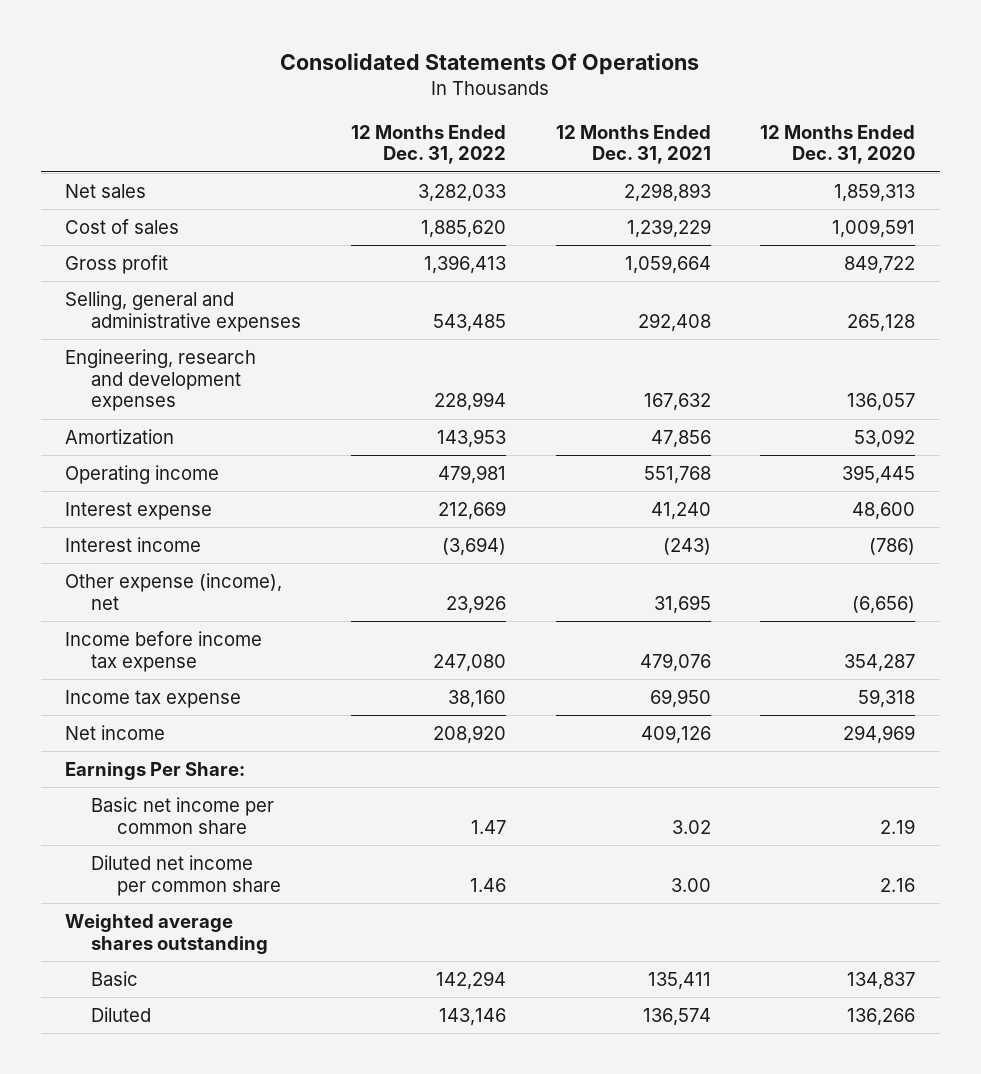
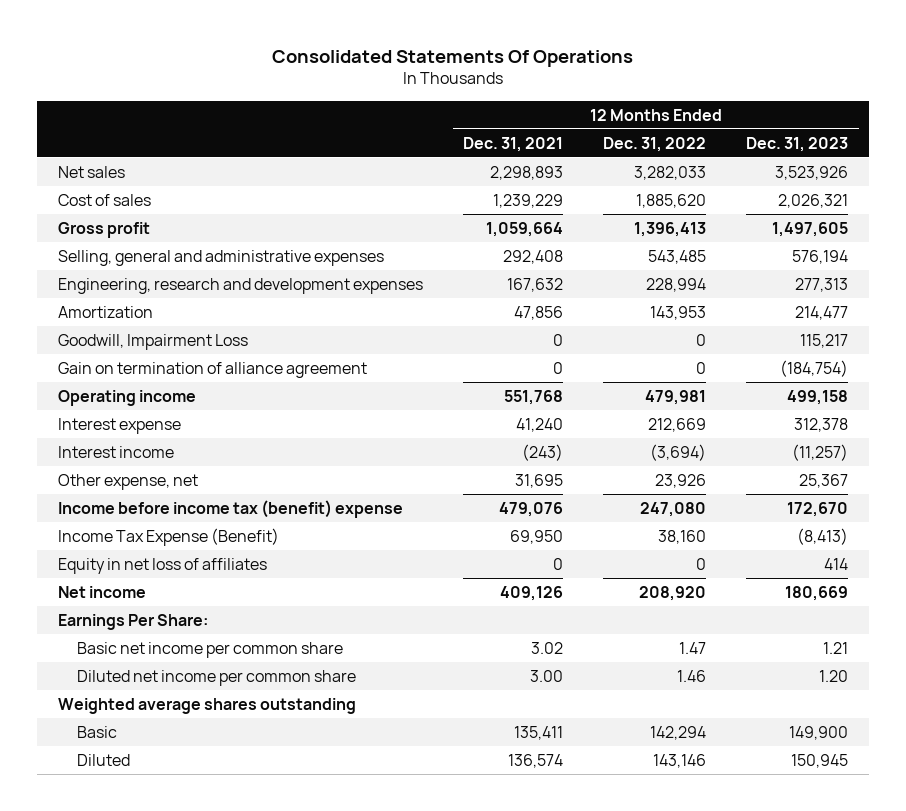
- | 12 Months Ended Dec. 31, 2022 | 12 Months Ended Dec. 31, 2021 | 12 Months Ended Dec. 31, 2020
+ | 12 Months Ended Dec. 31, 2021 | 12 Months Ended Dec. 31, 2022 | 12 Months Ended Dec. 31, 2023
+ Goodwill, Impairment Loss | 0 | 0 | 115,217
+ Gain on termination of alliance agreement | 0 | 0 | (184,754)
- Other expense (income), net | 23,926 | 31,695 | (6,656)
- Income before income tax expense | 247,080 | 479,076 | 354,287
- Income tax expense | 38,160 | 69,950 | 59,318
+ Other expense, net | 31,695 | 23,926 | 25,367
+ Income before income tax (benefit) expense | 479,076 | 247,080 | 172,670
+ Income Tax Expense (Benefit) | 69,950 | 38,160 | (8,413)
+ Equity in net loss of affiliates | 0 | 0 | 414

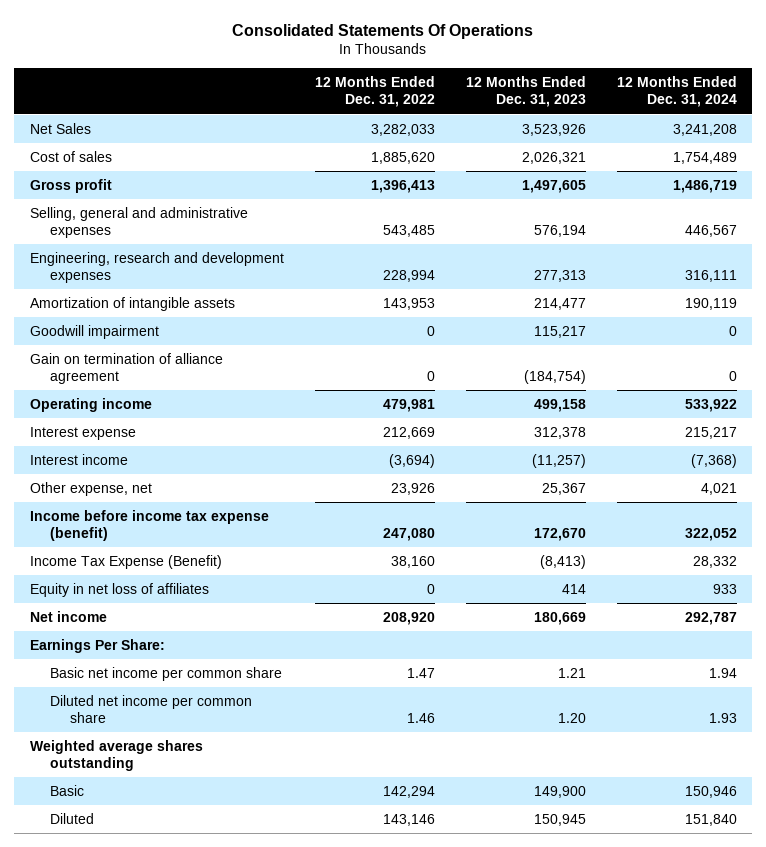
- | 12 Months Ended Dec. 31, 2021 | 12 Months Ended Dec. 31, 2022 | 12 Months Ended Dec. 31, 2023
+ | 12 Months Ended Dec. 31, 2022 | 12 Months Ended Dec. 31, 2023 | 12 Months Ended Dec. 31, 2024
- Net sales | 2,298,893 | 3,282,033 | 3,523,926
+ Net Sales | 3,282,033 | 3,523,926 | 3,241,208
- Amortization | 47,856 | 143,953 | 214,477
- Goodwill, Impairment Loss | 0 | 0 | 115,217
+ Amortization of intangible assets | 143,953 | 214,477 | 190,119
+ Goodwill impairment | 0 | 115,217 | 0
- Income before income tax (benefit) expense | 479,076 | 247,080 | 172,670
+ Income before income tax expense (benefit) | 247,080 | 172,670 | 322,052

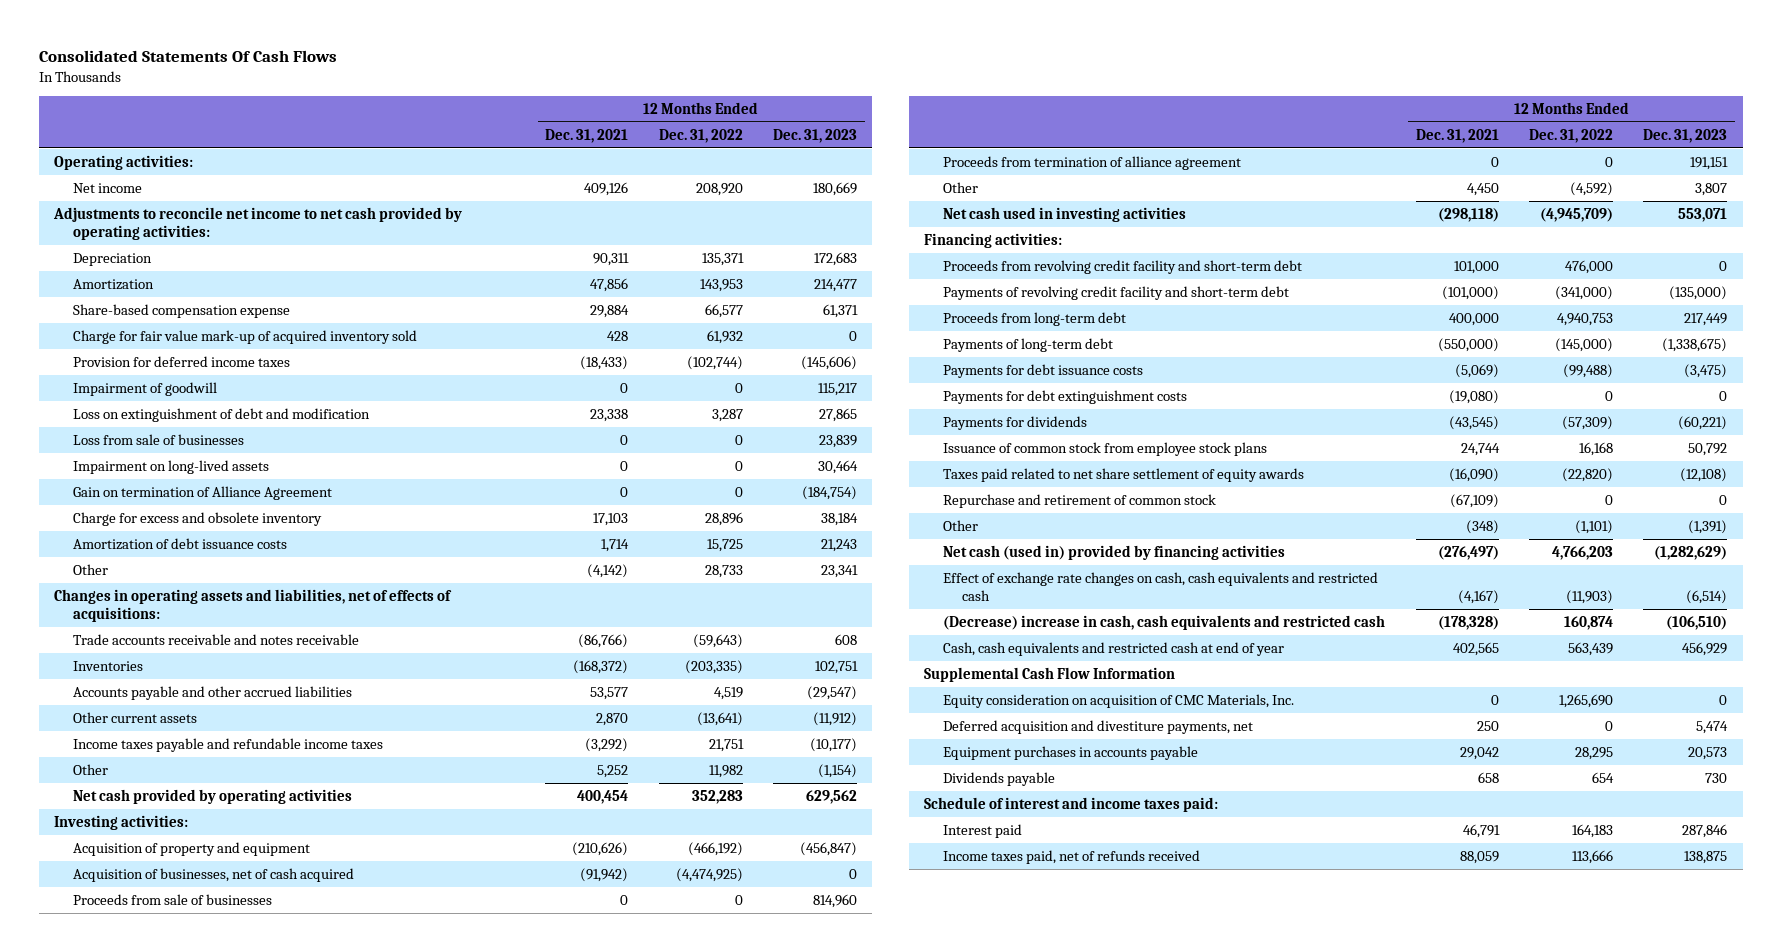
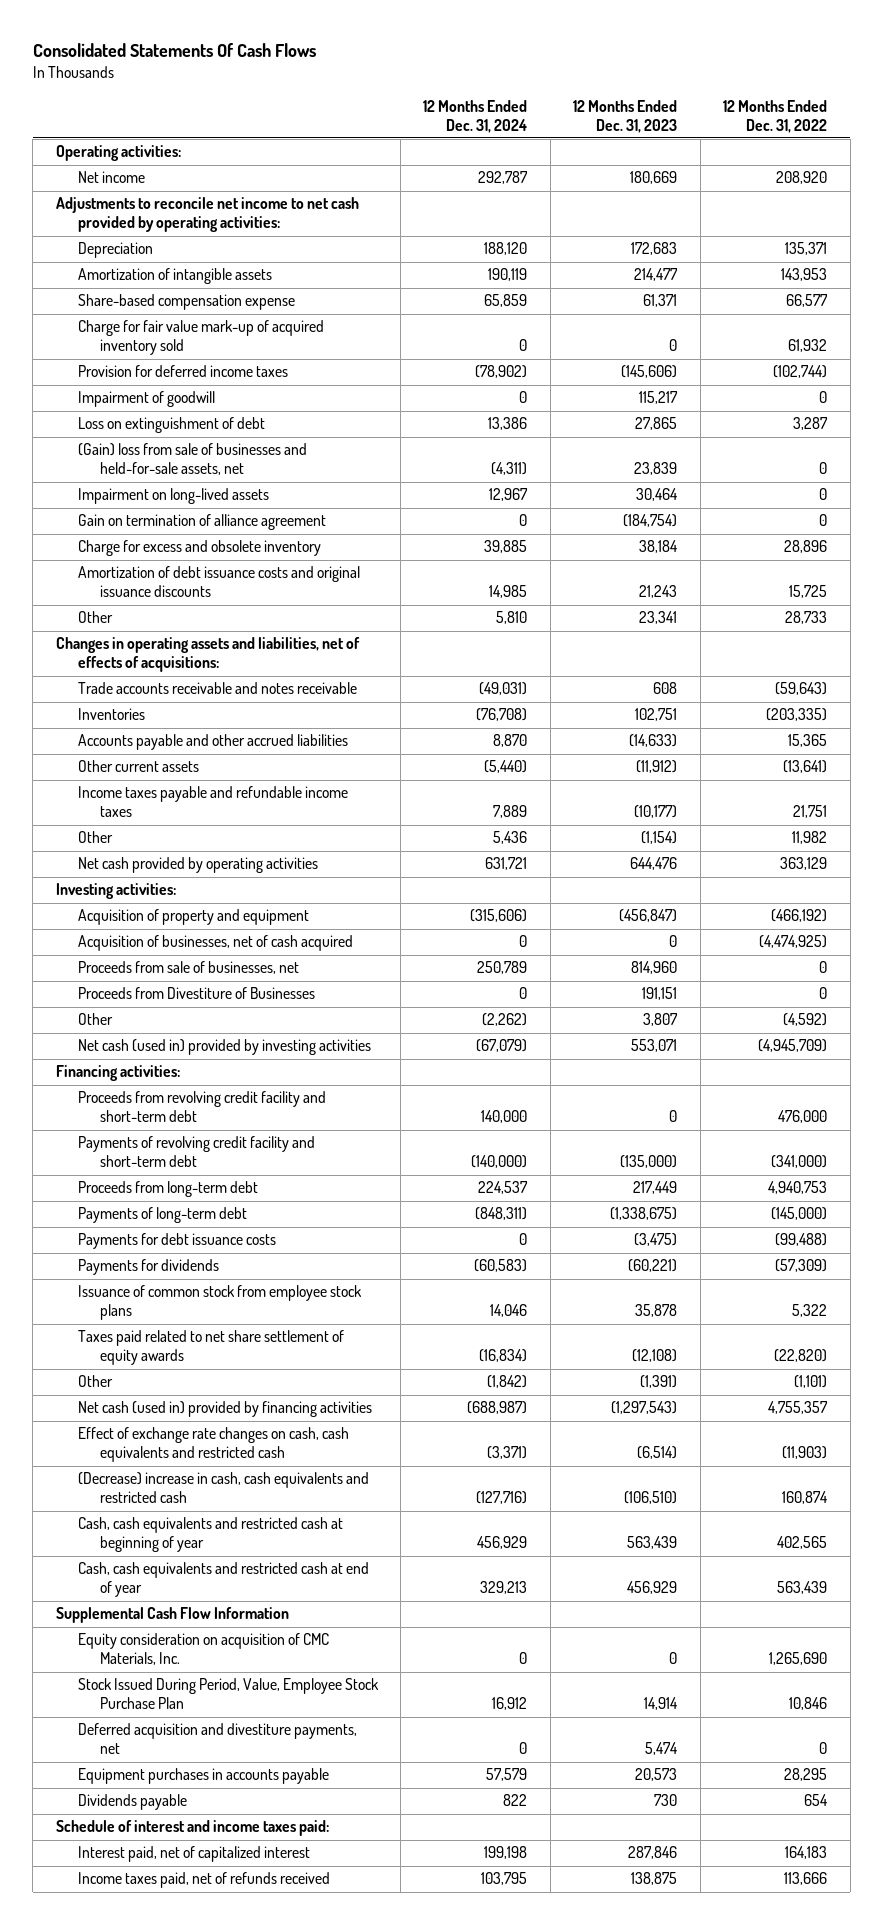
- | 12 Months Ended Dec. 31, 2021 | 12 Months Ended Dec. 31, 2022 | 12 Months Ended Dec. 31, 2023
+ | 12 Months Ended Dec. 31, 2024 | 12 Months Ended Dec. 31, 2023 | 12 Months Ended Dec. 31, 2022
- Amortization | 47,856 | 143,953 | 214,477
+ Amortization of intangible assets | 190,119 | 214,477 | 143,953
- Loss on extinguishment of debt and modification | 23,338 | 3,287 | 27,865
- Loss from sale of businesses | 0 | 0 | 23,839
+ Loss on extinguishment of debt | 13,386 | 27,865 | 3,287
+ (Gain) loss from sale of businesses and held-for-sale assets, net | (4,311) | 23,839 | 0
- Gain on termination of Alliance Agreement | 0 | 0 | (184,754)
+ Gain on termination of alliance agreement | 0 | (184,754) | 0
- Amortization of debt issuance costs | 1,714 | 15,725 | 21,243
+ Amortization of debt issuance costs and original issuance discounts | 14,985 | 21,243 | 15,725
- Accounts payable and other accrued liabilities | 53,577 | 4,519 | (29,547)
+ Accounts payable and other accrued liabilities | 8,870 | (14,633) | 15,365
- Net cash provided by operating activities | 400,454 | 352,283 | 629,562
+ Net cash provided by operating activities | 631,721 | 644,476 | 363,129
- Proceeds from sale of businesses | 0 | 0 | 814,960
- Proceeds from termination of alliance agreement | 0 | 0 | 191,151
+ Proceeds from sale of businesses, net | 250,789 | 814,960 | 0
+ Proceeds from Divestiture of Businesses | 0 | 191,151 | 0
- Net cash used in investing activities | (298,118) | (4,945,709) | 553,071
+ Net cash (used in) provided by investing activities | (67,079) | 553,071 | (4,945,709)
- Payments for debt extinguishment costs | (19,080) | 0 | 0
- Issuance of common stock from employee stock plans | 24,744 | 16,168 | 50,792
+ Issuance of common stock from employee stock plans | 14,046 | 35,878 | 5,322
- Repurchase and retirement of common stock | (67,109) | 0 | 0
- Net cash (used in) provided by financing activities | (276,497) | 4,766,203 | (1,282,629)
+ Net cash (used in) provided by financing activities | (688,987) | (1,297,543) | 4,755,357
+ Cash, cash equivalents and restricted cash at beginning of year | 456,929 | 563,439 | 402,565
+ Stock Issued During Period, Value, Employee Stock Purchase Plan | 16,912 | 14,914 | 10,846
- Interest paid | 46,791 | 164,183 | 287,846
+ Interest paid, net of capitalized interest | 199,198 | 287,846 | 164,183

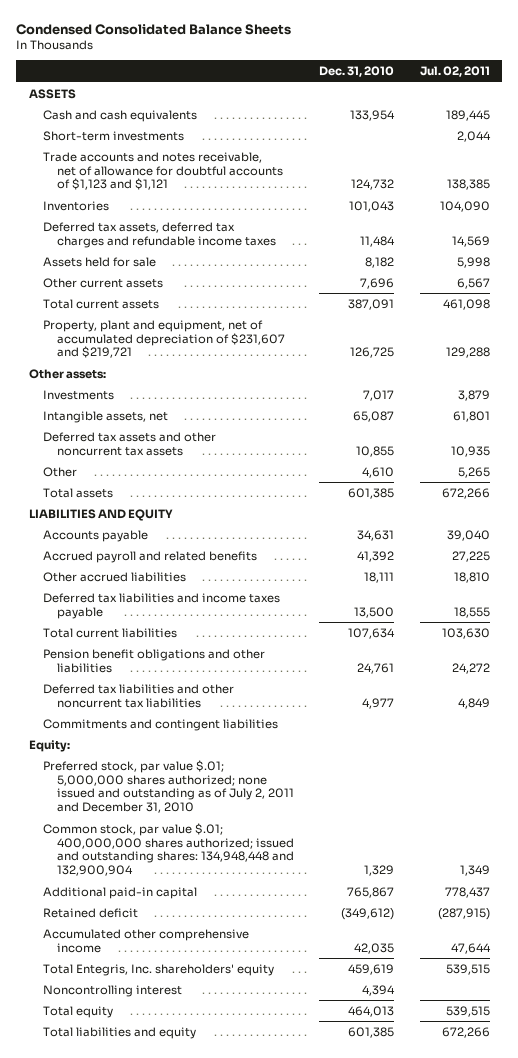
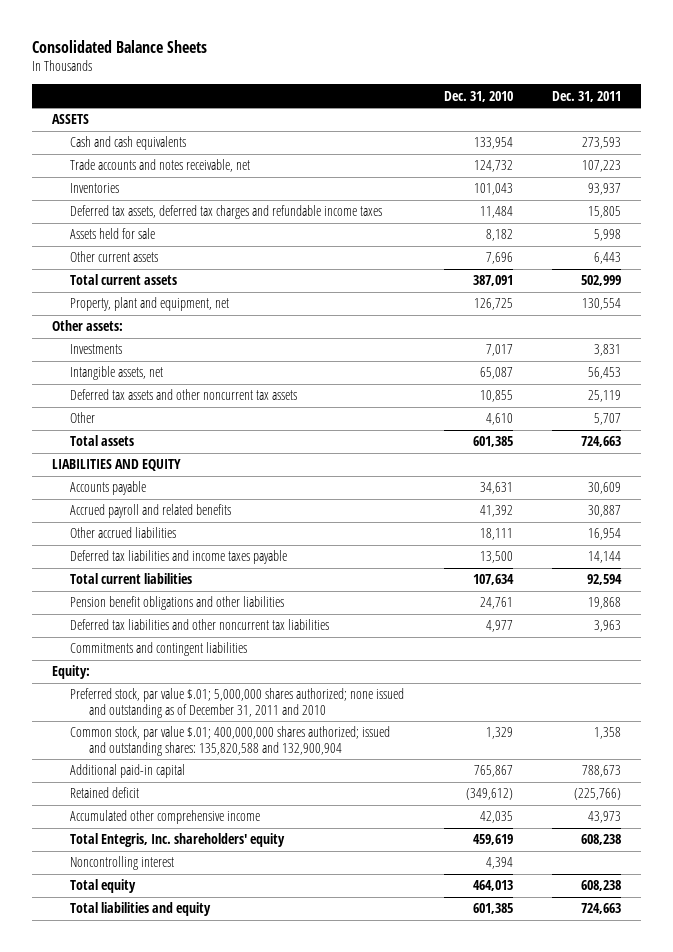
- Condensed Consolidated Balance Sheets
+ Consolidated Balance Sheets
- | Dec. 31, 2010 | Jul. 02, 2011
+ | Dec. 31, 2010 | Dec. 31, 2011
- Short-term investments | | 2,044
- Trade accounts and notes receivable, net of allowance for doubtful accounts of $1,123 and $1,121 | 124,732 | 138,385
+ Trade accounts and notes receivable, net | 124,732 | 107,223
- Property, plant and equipment, net of accumulated depreciation of $231,607 and $219,721 | 126,725 | 129,288
+ Property, plant and equipment, net | 126,725 | 130,554
- Preferred stock, par value $.01; 5,000,000 shares authorized; none issued and outstanding as of July 2, 2011 and December 31, 2010
- Common stock, par value $.01; 400,000,000 shares authorized; issued and outstanding shares: 134,948,448 and 132,900,904 | 1,329 | 1,349
+ Preferred stock, par value $.01; 5,000,000 shares authorized; none issued and outstanding as of December 31, 2011 and 2010
+ Common stock, par value $.01; 400,000,000 shares authorized; issued and outstanding shares: 135,820,588 and 132,900,904 | 1,329 | 1,358

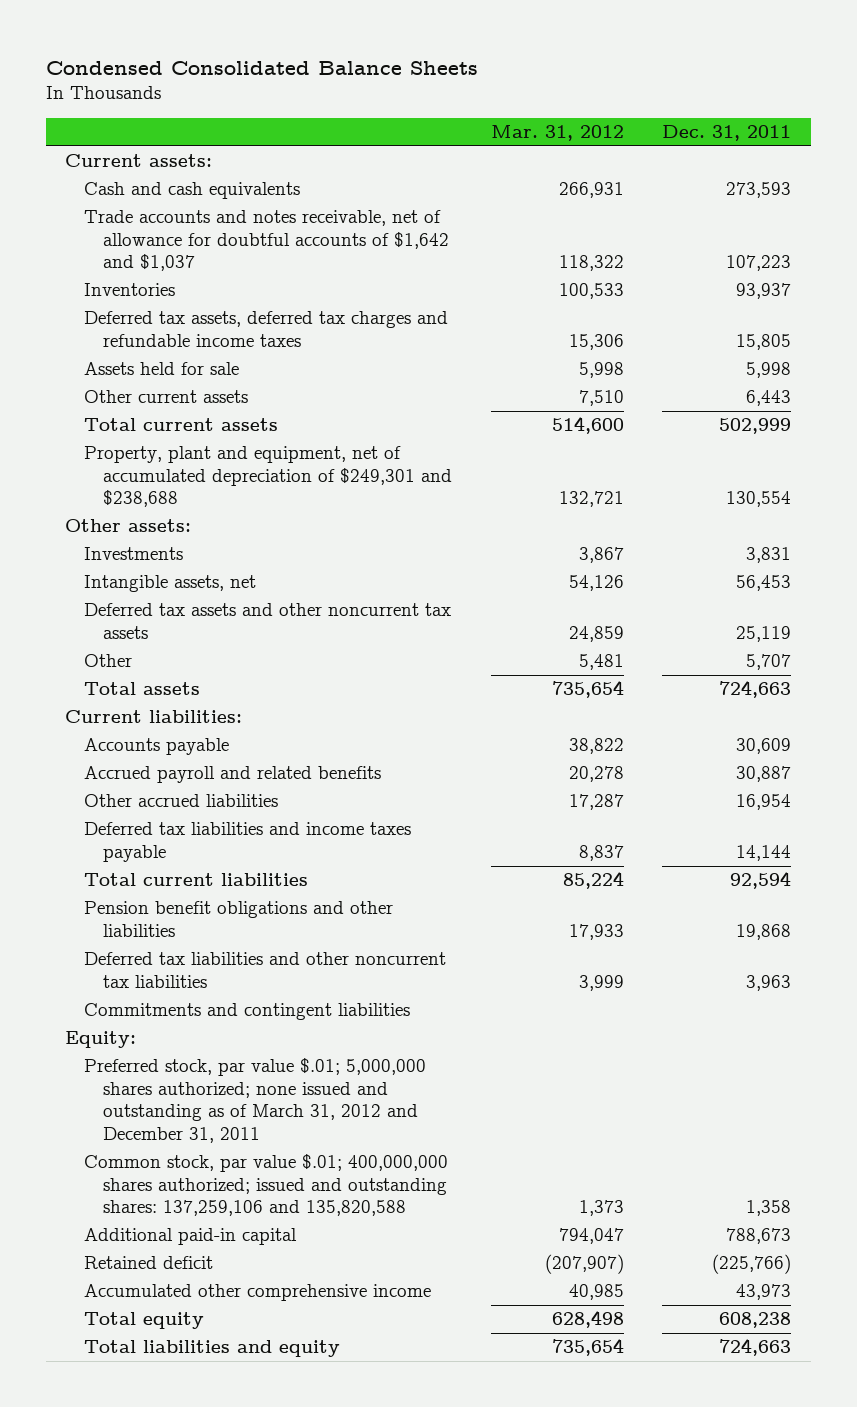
- Consolidated Balance Sheets
+ Condensed Consolidated Balance Sheets
- | Dec. 31, 2010 | Dec. 31, 2011
+ | Mar. 31, 2012 | Dec. 31, 2011
- ASSETS
+ Current assets:
- Trade accounts and notes receivable, net | 124,732 | 107,223
+ Trade accounts and notes receivable, net of allowance for doubtful accounts of $1,642 and $1,037 | 118,322 | 107,223
- Property, plant and equipment, net | 126,725 | 130,554
+ Property, plant and equipment, net of accumulated depreciation of $249,301 and $238,688 | 132,721 | 130,554
- LIABILITIES AND EQUITY
+ Current liabilities:
- Preferred stock, par value $.01; 5,000,000 shares authorized; none issued and outstanding as of December 31, 2011 and 2010
- Common stock, par value $.01; 400,000,000 shares authorized; issued and outstanding shares: 135,820,588 and 132,900,904 | 1,329 | 1,358
+ Preferred stock, par value $.01; 5,000,000 shares authorized; none issued and outstanding as of March 31, 2012 and December 31, 2011
+ Common stock, par value $.01; 400,000,000 shares authorized; issued and outstanding shares: 137,259,106 and 135,820,588 | 1,373 | 1,358
- Total Entegris, Inc. shareholders' equity | 459,619 | 608,238
- Noncontrolling interest | 4,394 |

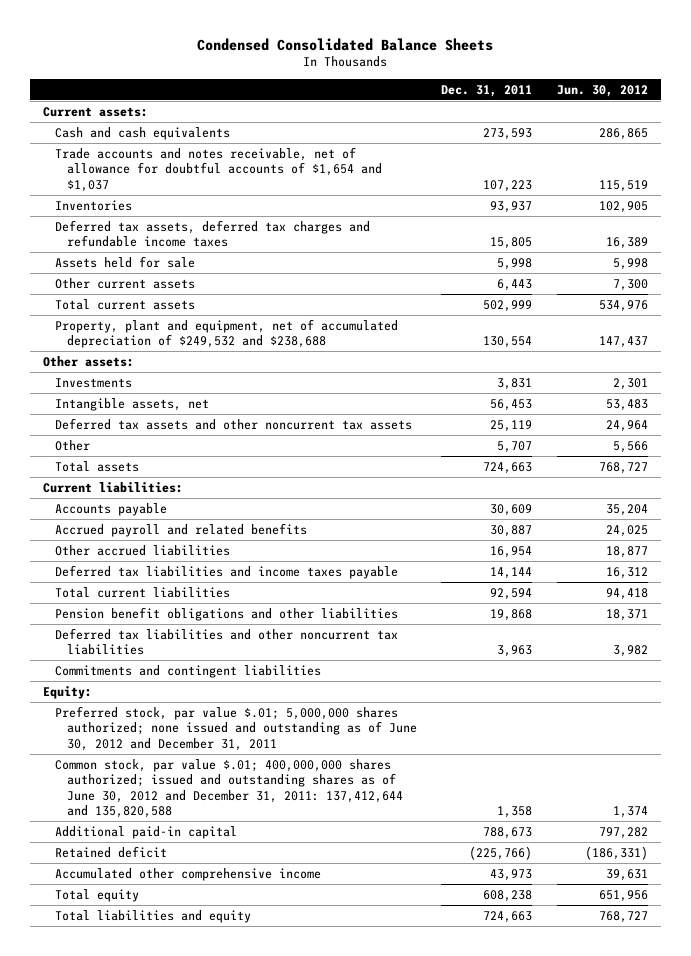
- | Mar. 31, 2012 | Dec. 31, 2011
+ | Dec. 31, 2011 | Jun. 30, 2012
- Trade accounts and notes receivable, net of allowance for doubtful accounts of $1,642 and $1,037 | 118,322 | 107,223
+ Trade accounts and notes receivable, net of allowance for doubtful accounts of $1,654 and $1,037 | 107,223 | 115,519
- Property, plant and equipment, net of accumulated depreciation of $249,301 and $238,688 | 132,721 | 130,554
+ Property, plant and equipment, net of accumulated depreciation of $249,532 and $238,688 | 130,554 | 147,437
- Preferred stock, par value $.01; 5,000,000 shares authorized; none issued and outstanding as of March 31, 2012 and December 31, 2011
- Common stock, par value $.01; 400,000,000 shares authorized; issued and outstanding shares: 137,259,106 and 135,820,588 | 1,373 | 1,358
+ Preferred stock, par value $.01; 5,000,000 shares authorized; none issued and outstanding as of June 30, 2012 and December 31, 2011
+ Common stock, par value $.01; 400,000,000 shares authorized; issued and outstanding shares as of June 30, 2012 and December 31, 2011: 137,412,644 and 135,820,588 | 1,358 | 1,374

